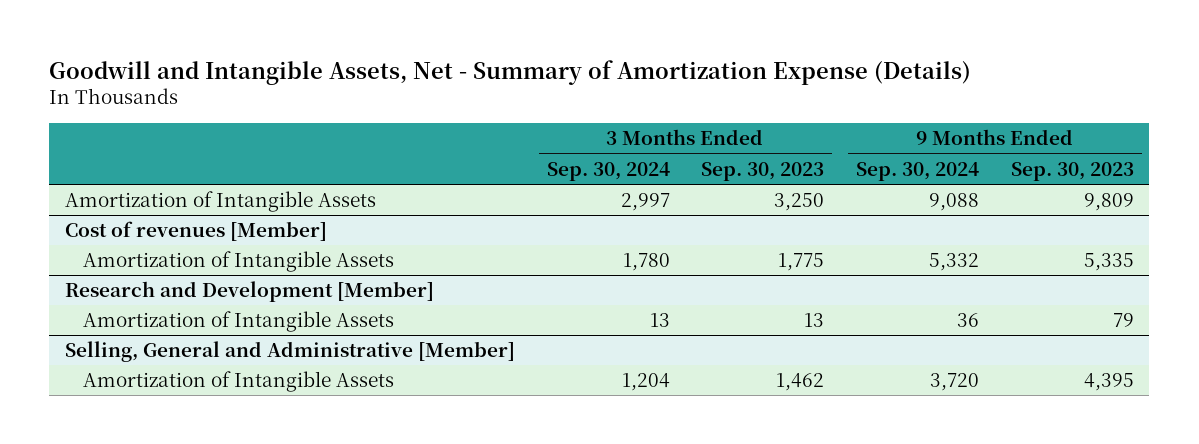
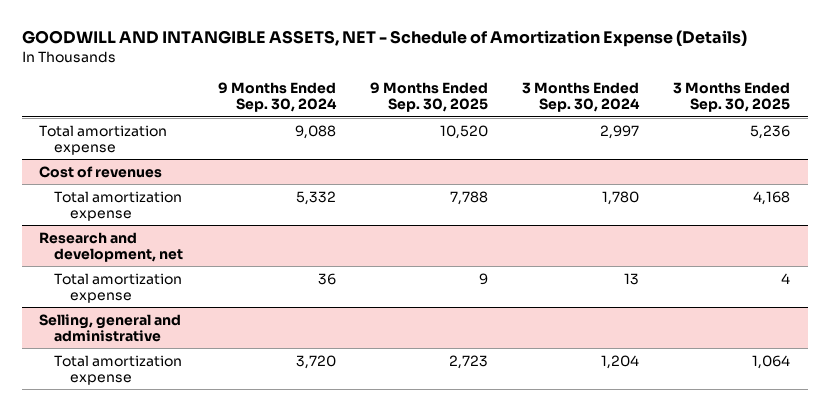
- Goodwill and Intangible Assets, Net - Summary of Amortization Expense (Details)
+ GOODWILL AND INTANGIBLE ASSETS, NET - Schedule of Amortization Expense (Details)
- | 3 Months Ended Sep. 30, 2024 | 3 Months Ended Sep. 30, 2023 | 9 Months Ended Sep. 30, 2024 | 9 Months Ended Sep. 30, 2023
+ | 9 Months Ended Sep. 30, 2024 | 9 Months Ended Sep. 30, 2025 | 3 Months Ended Sep. 30, 2024 | 3 Months Ended Sep. 30, 2025
- Amortization of Intangible Assets | 2,997 | 3,250 | 9,088 | 9,809
- Cost of revenues [Member]
- Amortization of Intangible Assets | 1,780 | 1,775 | 5,332 | 5,335
- Research and Development [Member]
- Amortization of Intangible Assets | 13 | 13 | 36 | 79
- Selling, General and Administrative [Member]
- Amortization of Intangible Assets | 1,204 | 1,462 | 3,720 | 4,395
+ Total amortization expense | 9,088 | 10,520 | 2,997 | 5,236
+ Cost of revenues
+ Total amortization expense | 5,332 | 7,788 | 1,780 | 4,168
+ Research and development, net
+ Total amortization expense | 36 | 9 | 13 | 4
+ Selling, general and administrative
+ Total amortization expense | 3,720 | 2,723 | 1,204 | 1,064

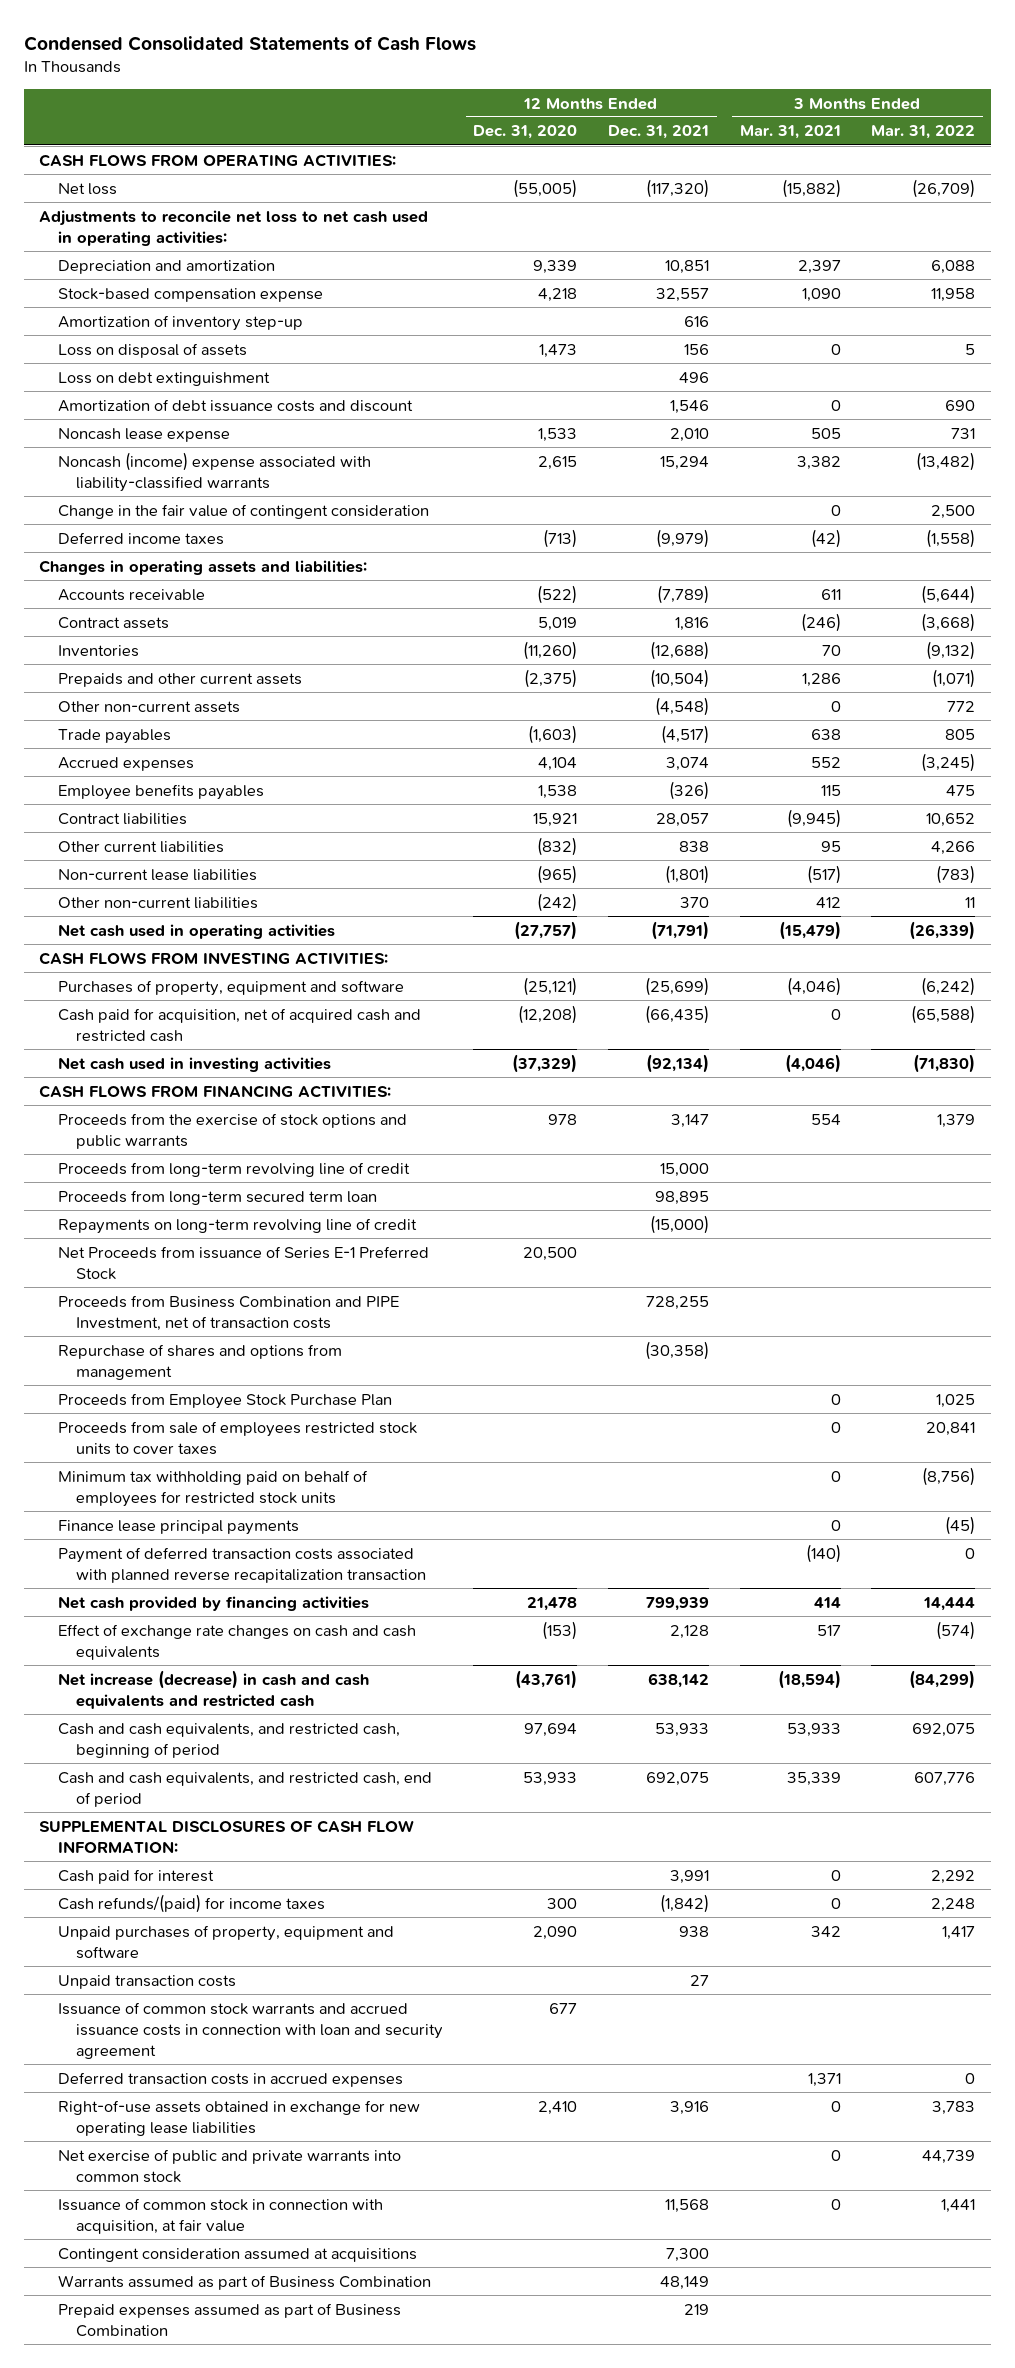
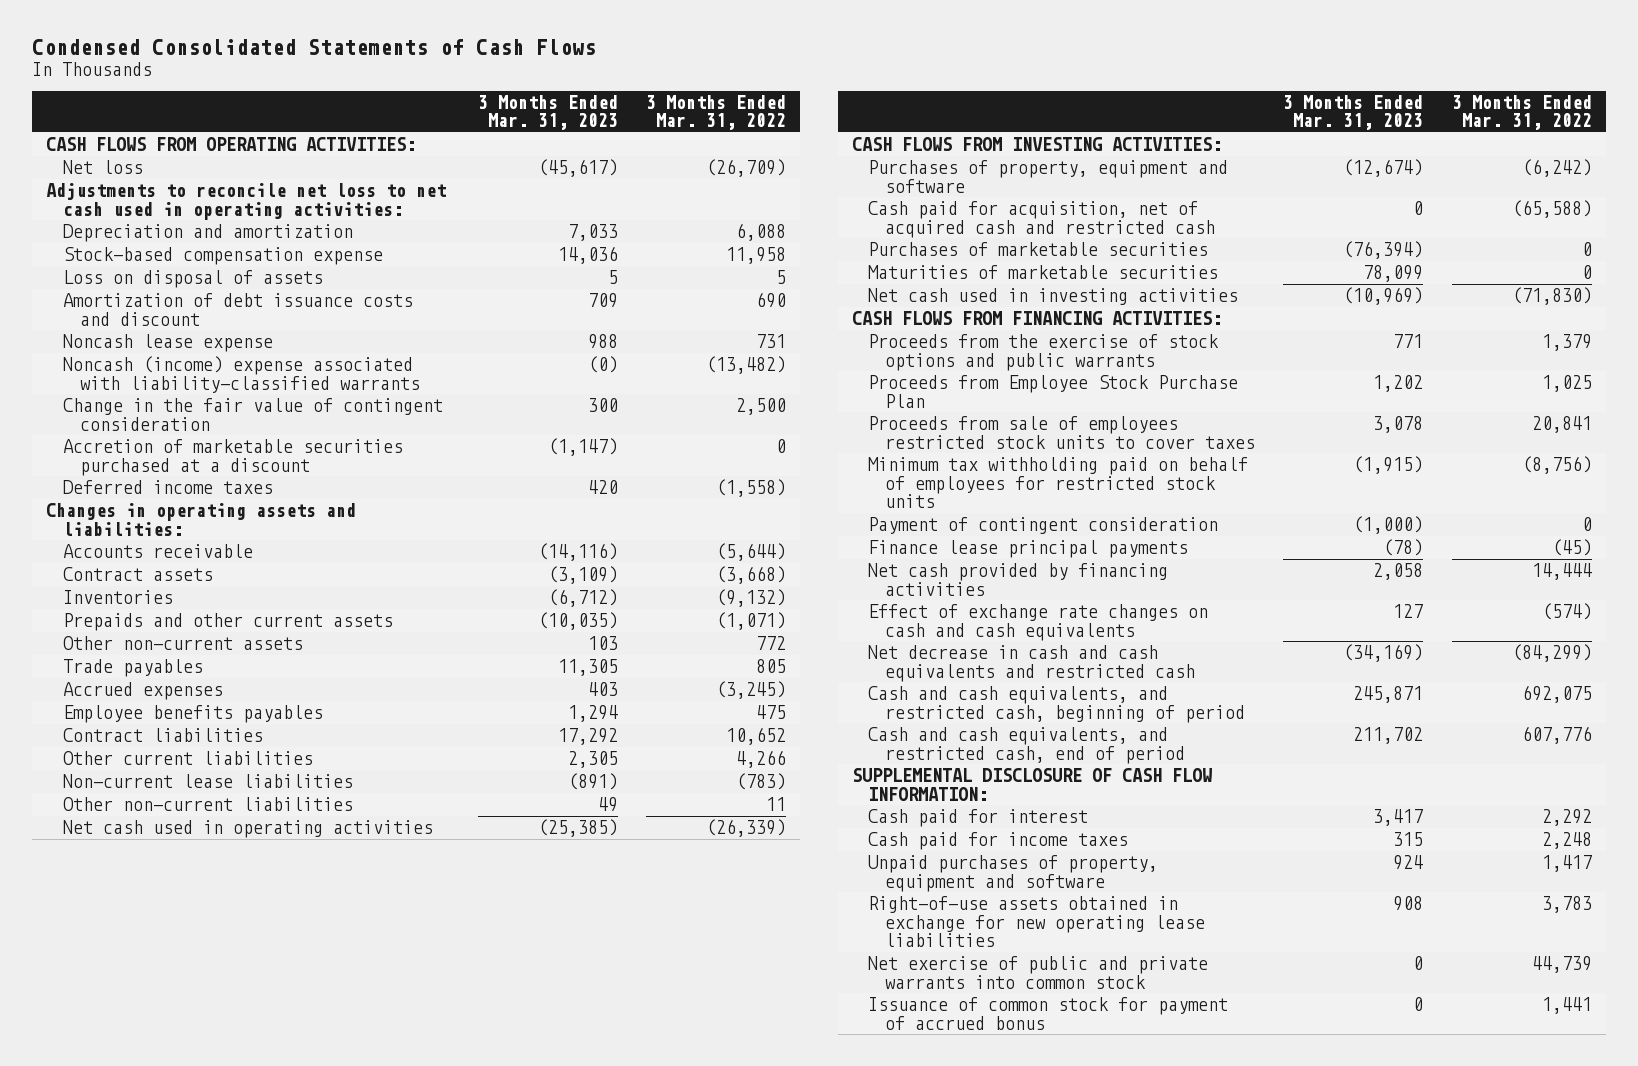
- | 12 Months Ended Dec. 31, 2020 | 12 Months Ended Dec. 31, 2021 | 3 Months Ended Mar. 31, 2021 | 3 Months Ended Mar. 31, 2022
+ | 3 Months Ended Mar. 31, 2023 | 3 Months Ended Mar. 31, 2022
- Amortization of inventory step-up | | 616 | |
- Loss on debt extinguishment | | 496 | |
+ Accretion of marketable securities purchased at a discount | (1,147) | 0
+ Purchases of marketable securities | (76,394) | 0
+ Maturities of marketable securities | 78,099 | 0
- Proceeds from long-term revolving line of credit | | 15,000 | |
- Proceeds from long-term secured term loan | | 98,895 | |
- Repayments on long-term revolving line of credit | | (15,000) | |
- Net Proceeds from issuance of Series E-1 Preferred Stock | 20,500 | | |
- Proceeds from Business Combination and PIPE Investment, net of transaction costs | | 728,255 | |
- Repurchase of shares and options from management | | (30,358) | |
+ Payment of contingent consideration | (1,000) | 0
- Payment of deferred transaction costs associated with planned reverse recapitalization transaction | | | (140) | 0
- Net increase (decrease) in cash and cash equivalents and restricted cash | (43,761) | 638,142 | (18,594) | (84,299)
+ Net decrease in cash and cash equivalents and restricted cash | (34,169) | (84,299)
- SUPPLEMENTAL DISCLOSURES OF CASH FLOW INFORMATION:
+ SUPPLEMENTAL DISCLOSURE OF CASH FLOW INFORMATION:
- Cash refunds/(paid) for income taxes | 300 | (1,842) | 0 | 2,248
+ Cash paid for income taxes | 315 | 2,248
- Unpaid transaction costs | | 27 | |
- Issuance of common stock warrants and accrued issuance costs in connection with loan and security agreement | 677 | | |
- Deferred transaction costs in accrued expenses | | | 1,371 | 0
- Issuance of common stock in connection with acquisition, at fair value | | 11,568 | 0 | 1,441
- Contingent consideration assumed at acquisitions | | 7,300 | |
- Warrants assumed as part of Business Combination | | 48,149 | |
- Prepaid expenses assumed as part of Business Combination | | 219 | |
+ Issuance of common stock for payment of accrued bonus | 0 | 1,441

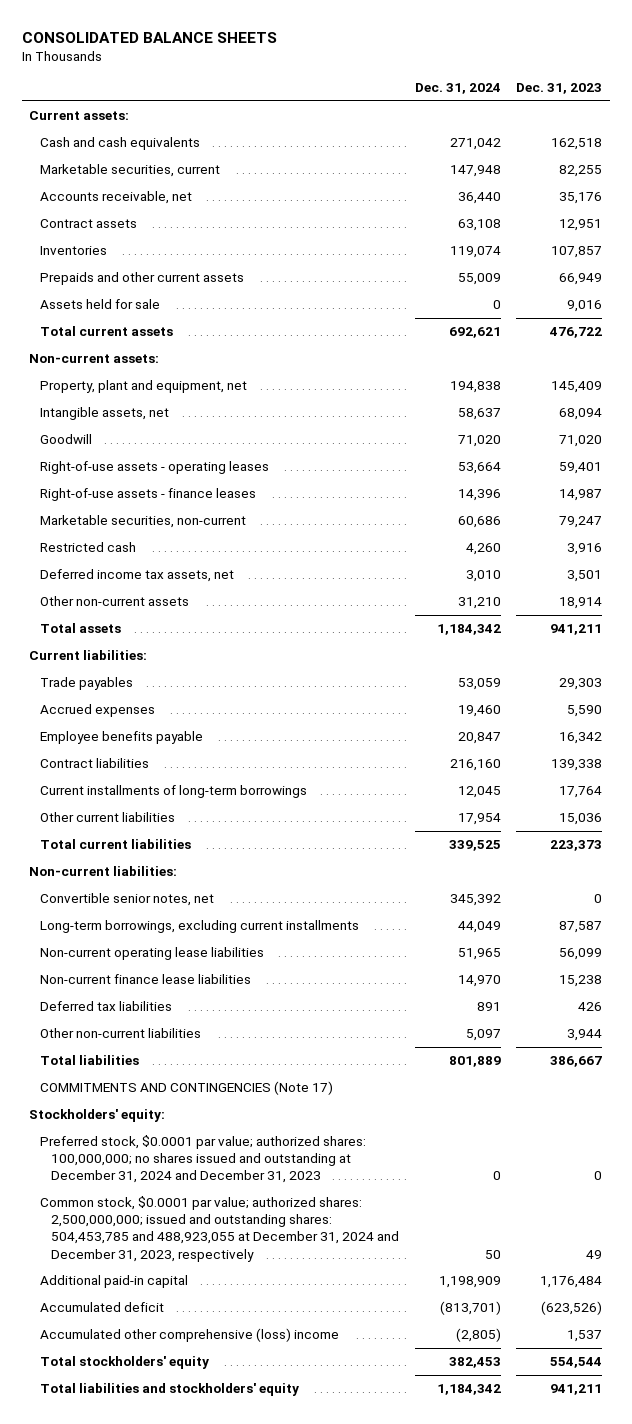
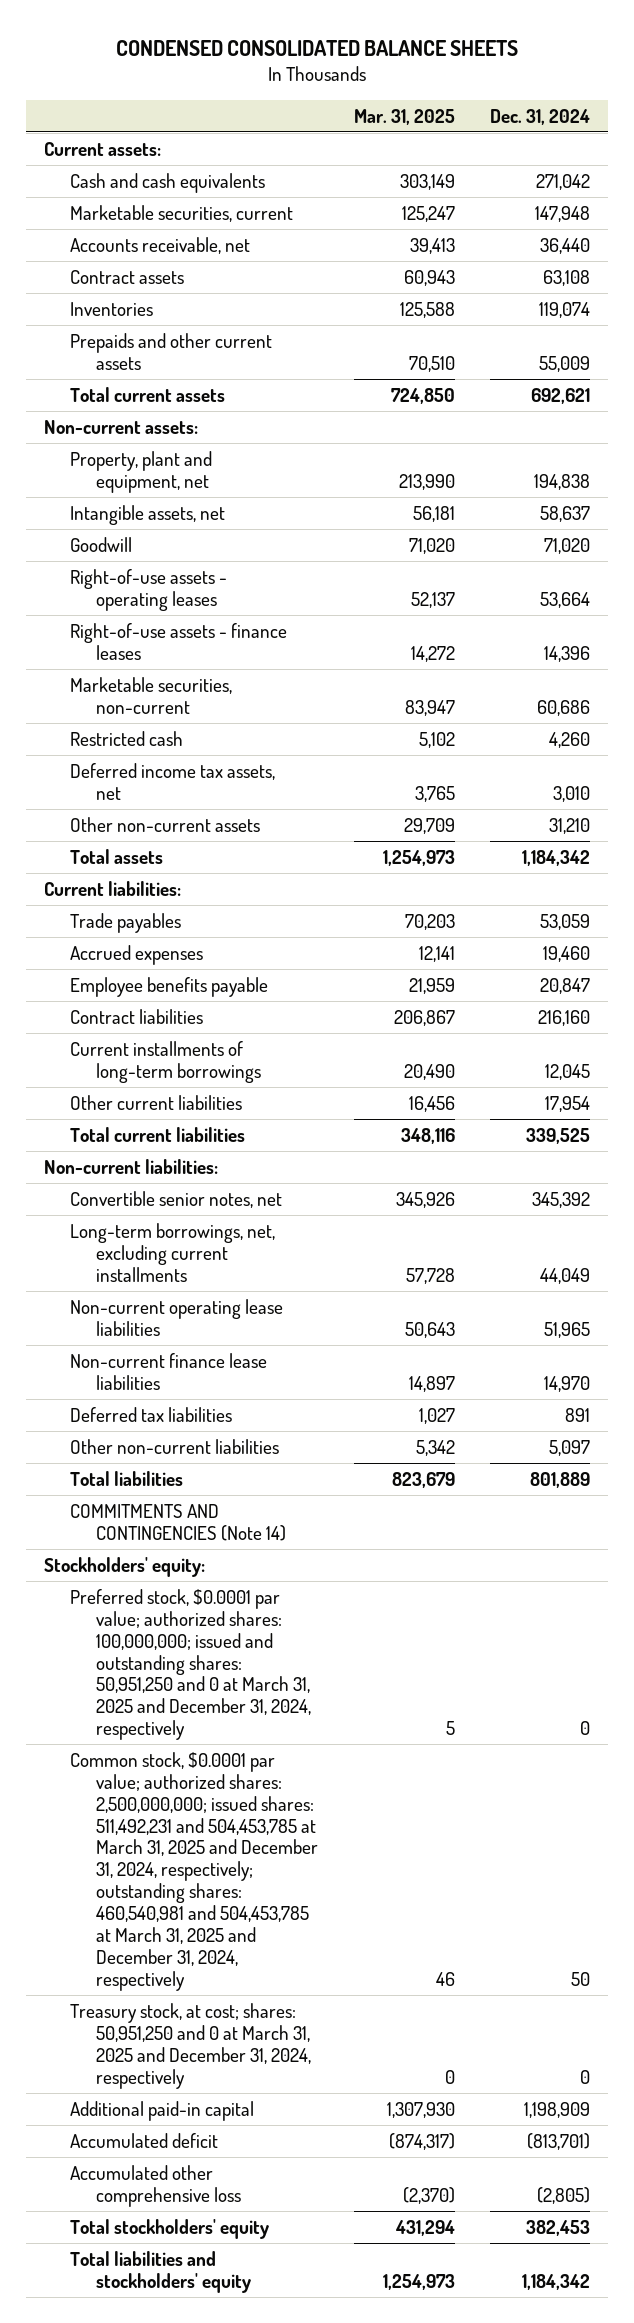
- CONSOLIDATED BALANCE SHEETS
+ CONDENSED CONSOLIDATED BALANCE SHEETS
- | Dec. 31, 2024 | Dec. 31, 2023
+ | Mar. 31, 2025 | Dec. 31, 2024
- Assets held for sale | 0 | 9,016
- Long-term borrowings, excluding current installments | 44,049 | 87,587
+ Long-term borrowings, net, excluding current installments | 57,728 | 44,049
- COMMITMENTS AND CONTINGENCIES (Note 17)
+ COMMITMENTS AND CONTINGENCIES (Note 14)
- Preferred stock, $0.0001 par value; authorized shares: 100,000,000; no shares issued and outstanding at December 31, 2024 and December 31, 2023 | 0 | 0
- Common stock, $0.0001 par value; authorized shares: 2,500,000,000; issued and outstanding shares: 504,453,785 and 488,923,055 at December 31, 2024 and December 31, 2023, respectively | 50 | 49
+ Preferred stock, $0.0001 par value; authorized shares: 100,000,000; issued and outstanding shares: 50,951,250 and 0 at March 31, 2025 and December 31, 2024, respectively | 5 | 0
+ Common stock, $0.0001 par value; authorized shares: 2,500,000,000; issued shares: 511,492,231 and 504,453,785 at March 31, 2025 and December 31, 2024, respectively; outstanding shares: 460,540,981 and 504,453,785 at March 31, 2025 and December 31, 2024, respectively | 46 | 50
+ Treasury stock, at cost; shares: 50,951,250 and 0 at March 31, 2025 and December 31, 2024, respectively | 0 | 0
- Accumulated other comprehensive (loss) income | (2,805) | 1,537
+ Accumulated other comprehensive loss | (2,370) | (2,805)

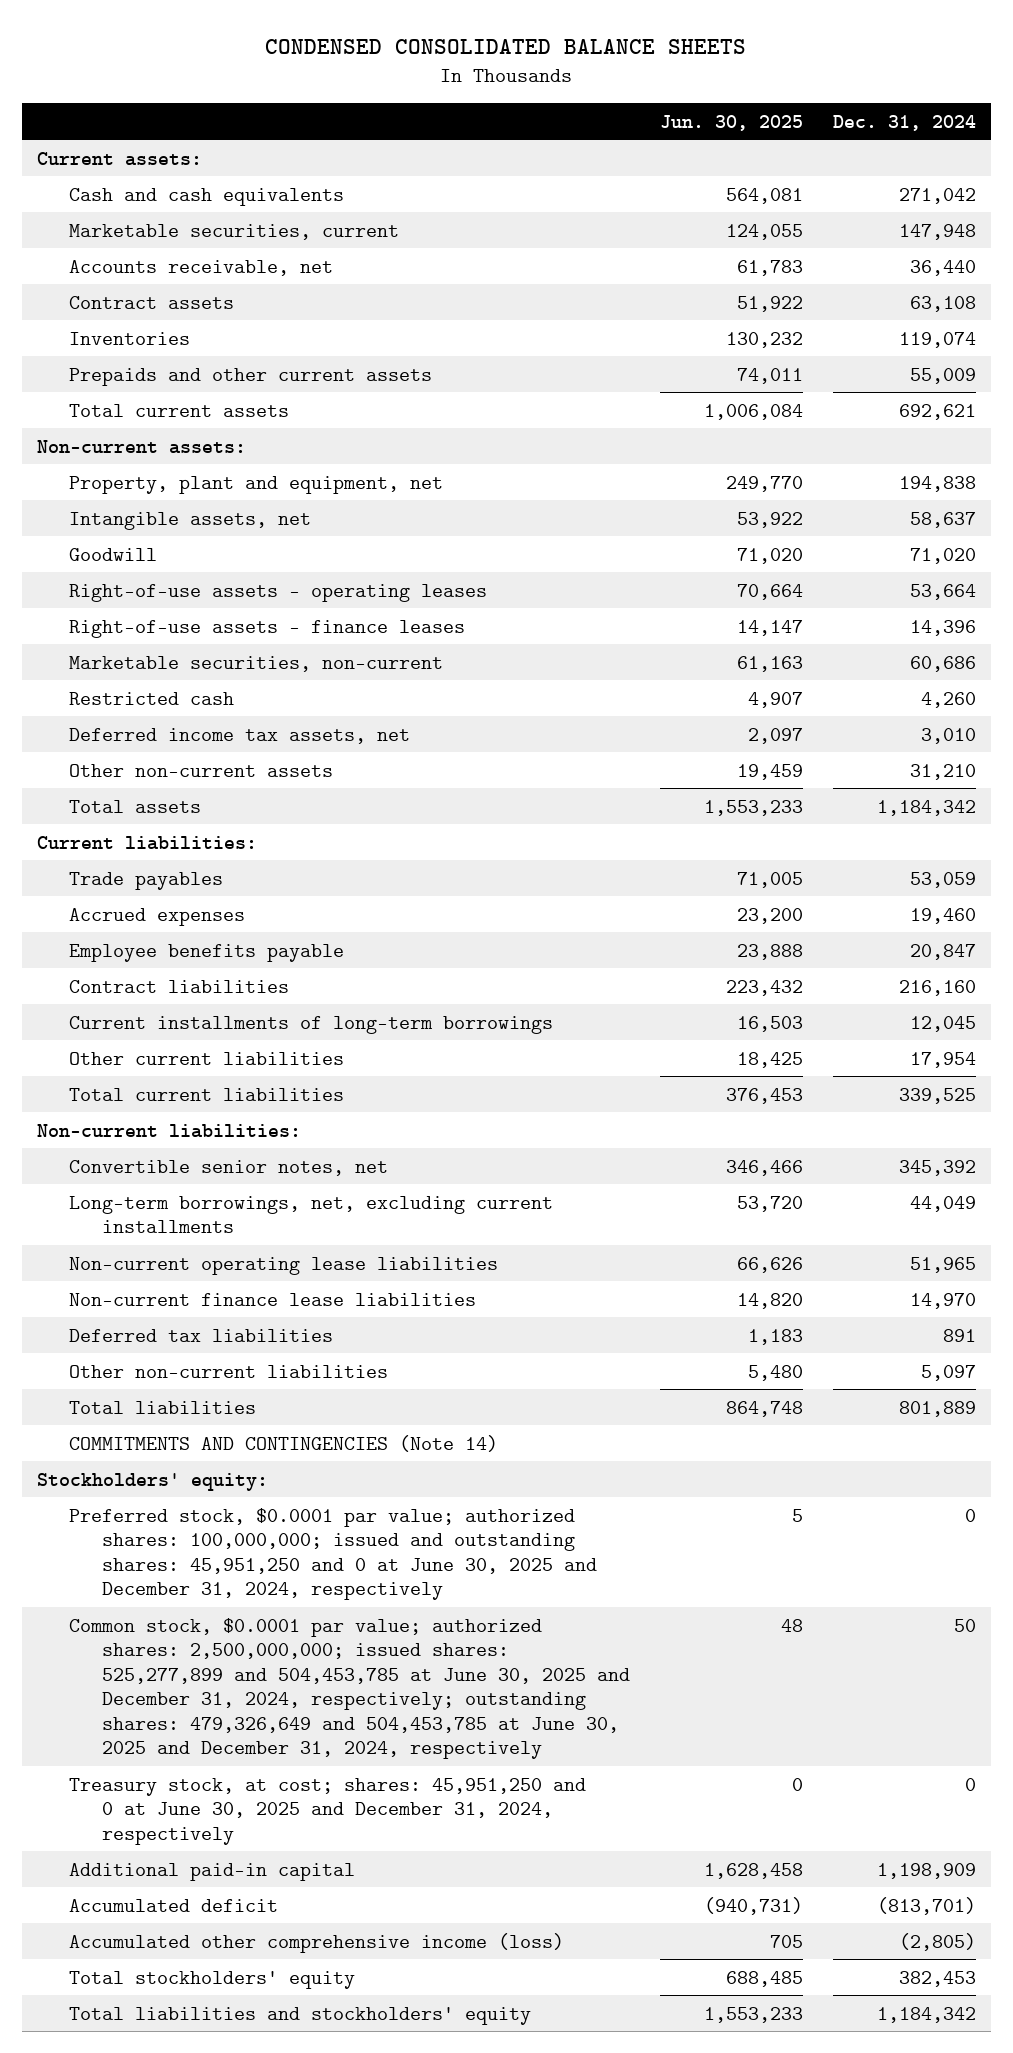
- | Mar. 31, 2025 | Dec. 31, 2024
+ | Jun. 30, 2025 | Dec. 31, 2024
- Preferred stock, $0.0001 par value; authorized shares: 100,000,000; issued and outstanding shares: 50,951,250 and 0 at March 31, 2025 and December 31, 2024, respectively | 5 | 0
- Common stock, $0.0001 par value; authorized shares: 2,500,000,000; issued shares: 511,492,231 and 504,453,785 at March 31, 2025 and December 31, 2024, respectively; outstanding shares: 460,540,981 and 504,453,785 at March 31, 2025 and December 31, 2024, respectively | 46 | 50
- Treasury stock, at cost; shares: 50,951,250 and 0 at March 31, 2025 and December 31, 2024, respectively | 0 | 0
+ Preferred stock, $0.0001 par value; authorized shares: 100,000,000; issued and outstanding shares: 45,951,250 and 0 at June 30, 2025 and December 31, 2024, respectively | 5 | 0
+ Common stock, $0.0001 par value; authorized shares: 2,500,000,000; issued shares: 525,277,899 and 504,453,785 at June 30, 2025 and December 31, 2024, respectively; outstanding shares: 479,326,649 and 504,453,785 at June 30, 2025 and December 31, 2024, respectively | 48 | 50
+ Treasury stock, at cost; shares: 45,951,250 and 0 at June 30, 2025 and December 31, 2024, respectively | 0 | 0
- Accumulated other comprehensive loss | (2,370) | (2,805)
+ Accumulated other comprehensive income (loss) | 705 | (2,805)

